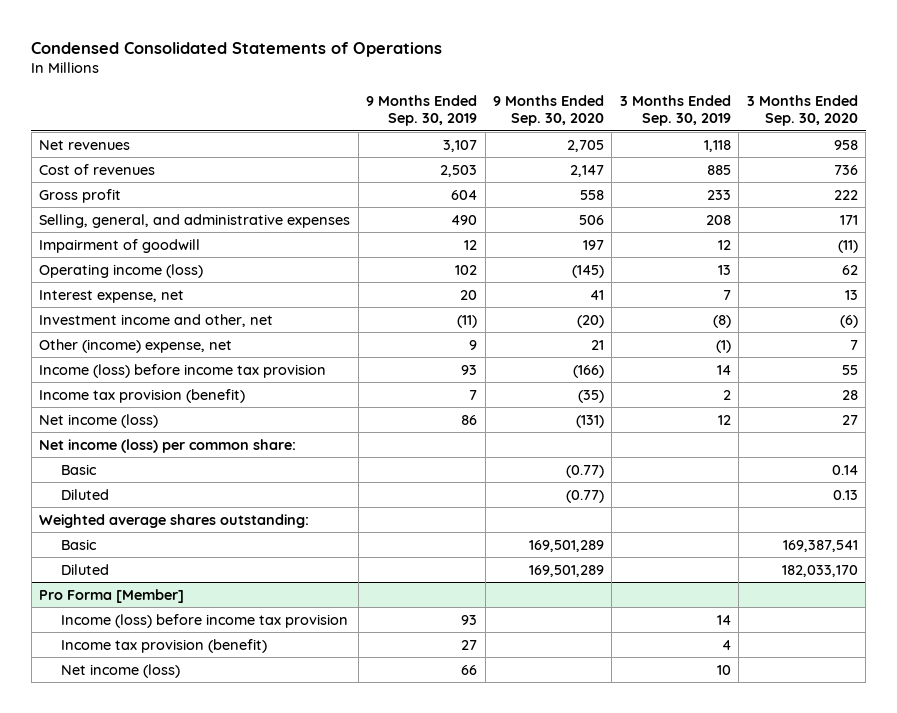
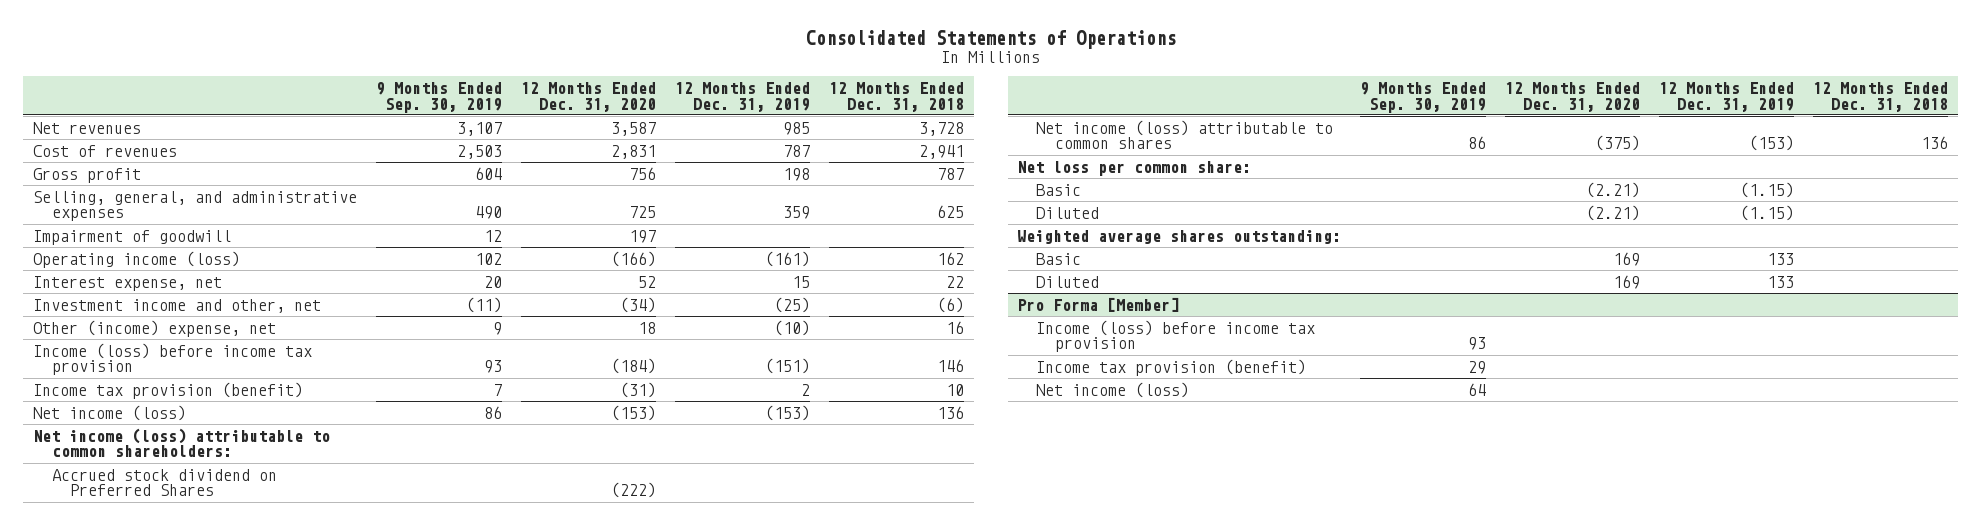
- Condensed Consolidated Statements of Operations
+ Consolidated Statements of Operations
- | 9 Months Ended Sep. 30, 2019 | 9 Months Ended Sep. 30, 2020 | 3 Months Ended Sep. 30, 2019 | 3 Months Ended Sep. 30, 2020
+ | 9 Months Ended Sep. 30, 2019 | 12 Months Ended Dec. 31, 2020 | 12 Months Ended Dec. 31, 2019 | 12 Months Ended Dec. 31, 2018
- Net income (loss) per common share:
+ Net income (loss) attributable to common shareholders:
+ Accrued stock dividend on Preferred Shares | | (222) | |
+ Net income (loss) attributable to common shares | 86 | (375) | (153) | 136
+ Net loss per common share:
@ Pro Forma [Member]
- Income tax provision (benefit) | 27 | | 4 |
- Net income (loss) | 66 | | 10 |
+ Income tax provision (benefit) | 29 | | |
+ Net income (loss) | 64 | | |

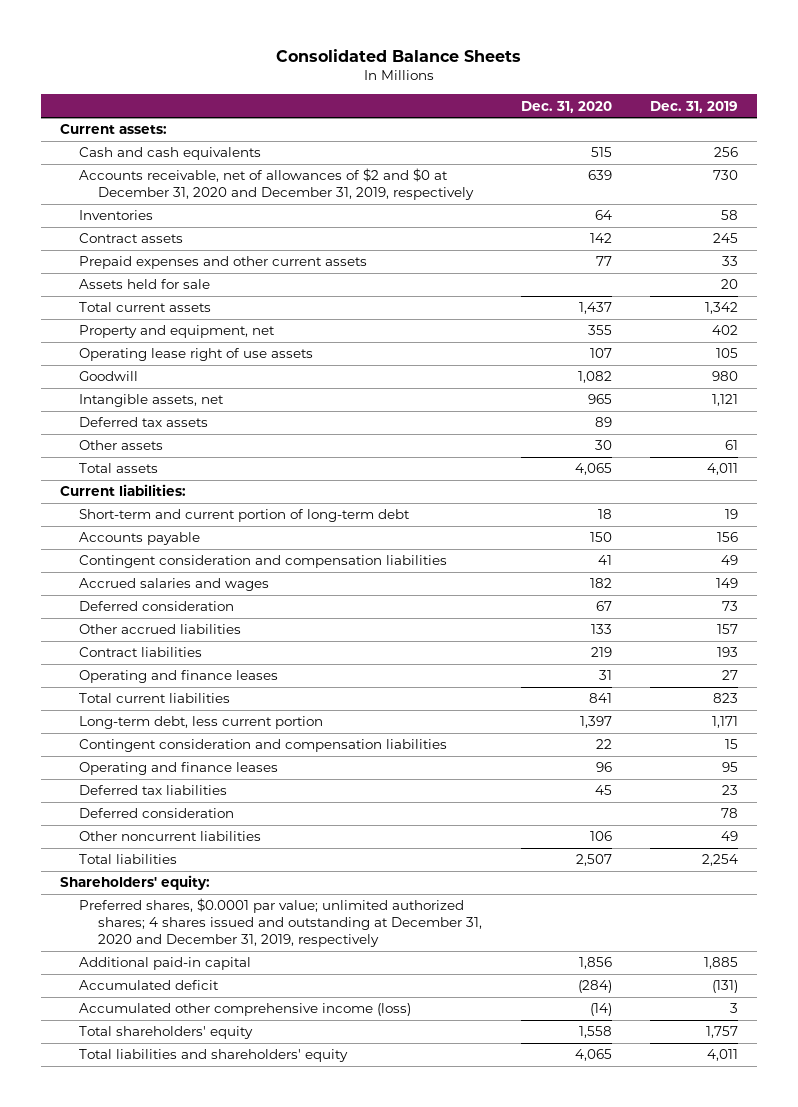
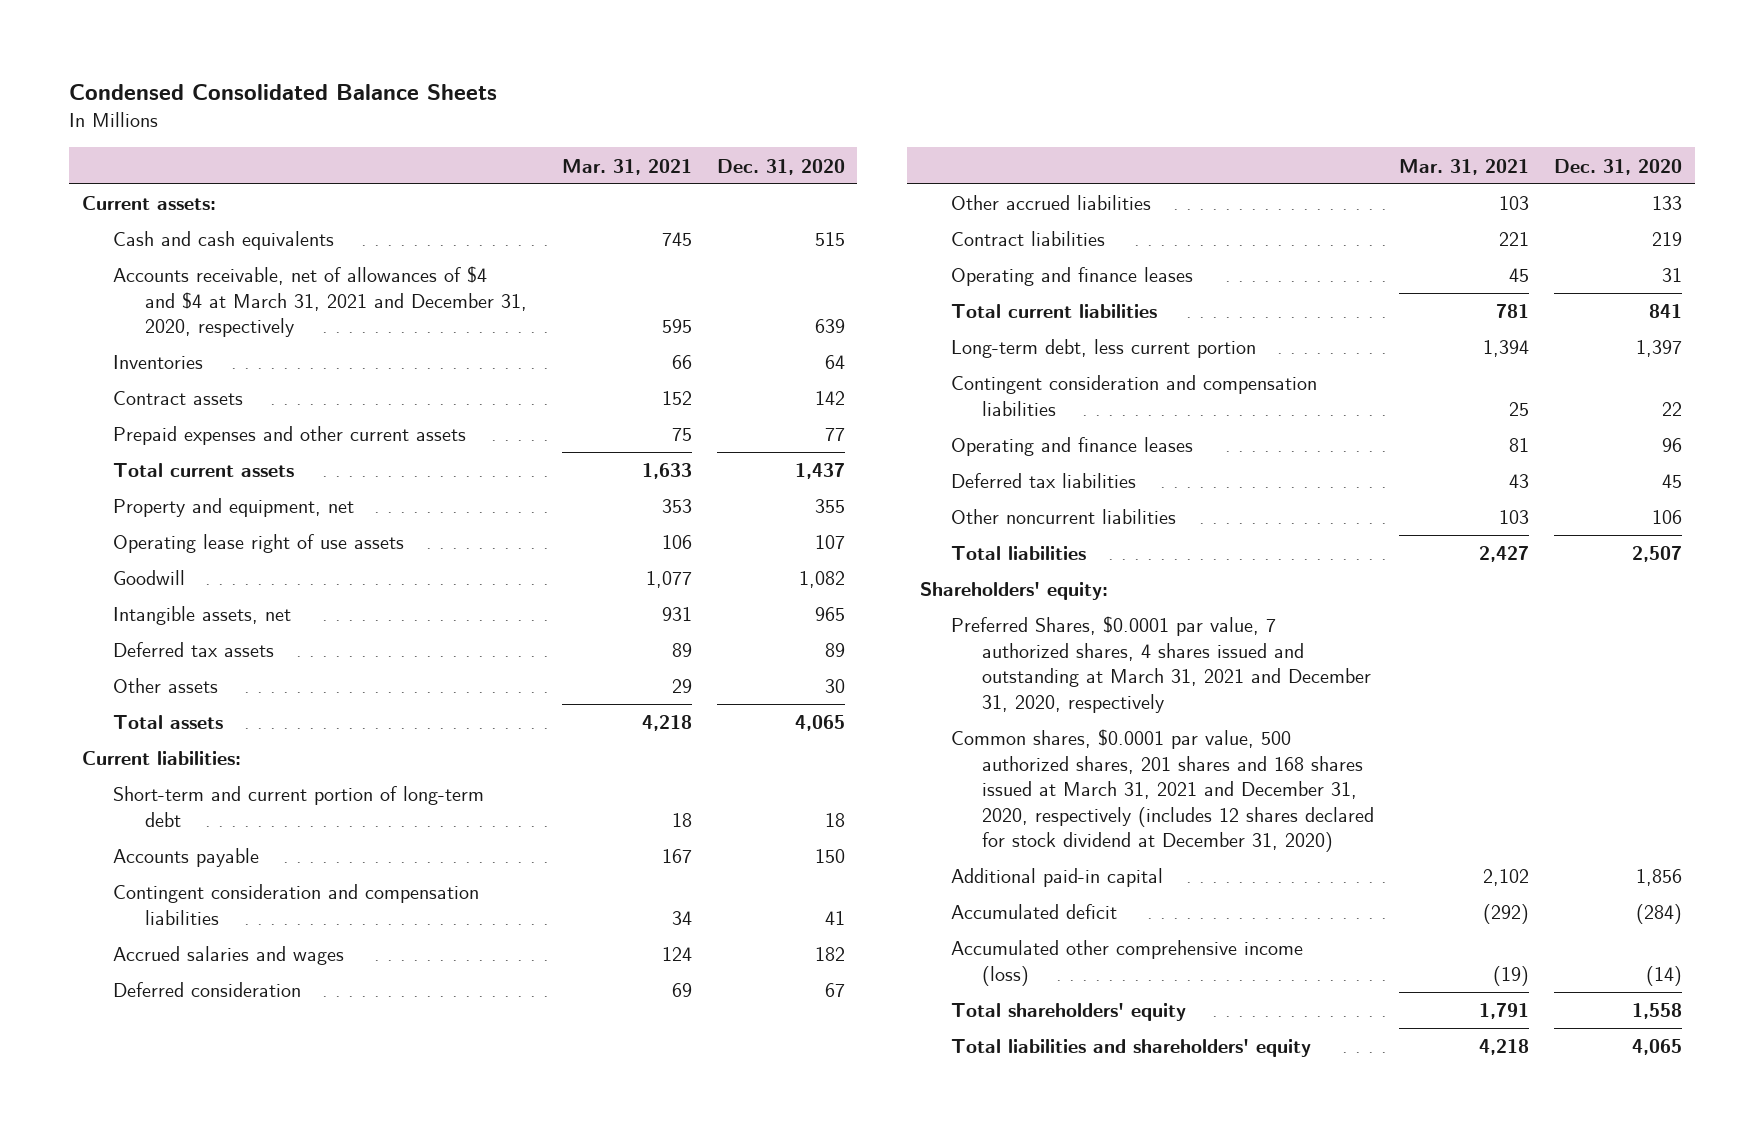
- Consolidated Balance Sheets
+ Condensed Consolidated Balance Sheets
- | Dec. 31, 2020 | Dec. 31, 2019
+ | Mar. 31, 2021 | Dec. 31, 2020
- Accounts receivable, net of allowances of $2 and $0 at December 31, 2020 and December 31, 2019, respectively | 639 | 730
+ Accounts receivable, net of allowances of $4 and $4 at March 31, 2021 and December 31, 2020, respectively | 595 | 639
- Assets held for sale | | 20
- Deferred consideration | | 78
- Preferred shares, $0.0001 par value; unlimited authorized shares; 4 shares issued and outstanding at December 31, 2020 and December 31, 2019, respectively
+ Preferred Shares, $0.0001 par value, 7 authorized shares, 4 shares issued and outstanding at March 31, 2021 and December 31, 2020, respectively
+ Common shares, $0.0001 par value, 500 authorized shares, 201 shares and 168 shares issued at March 31, 2021 and December 31, 2020, respectively (includes 12 shares declared for stock dividend at December 31, 2020)

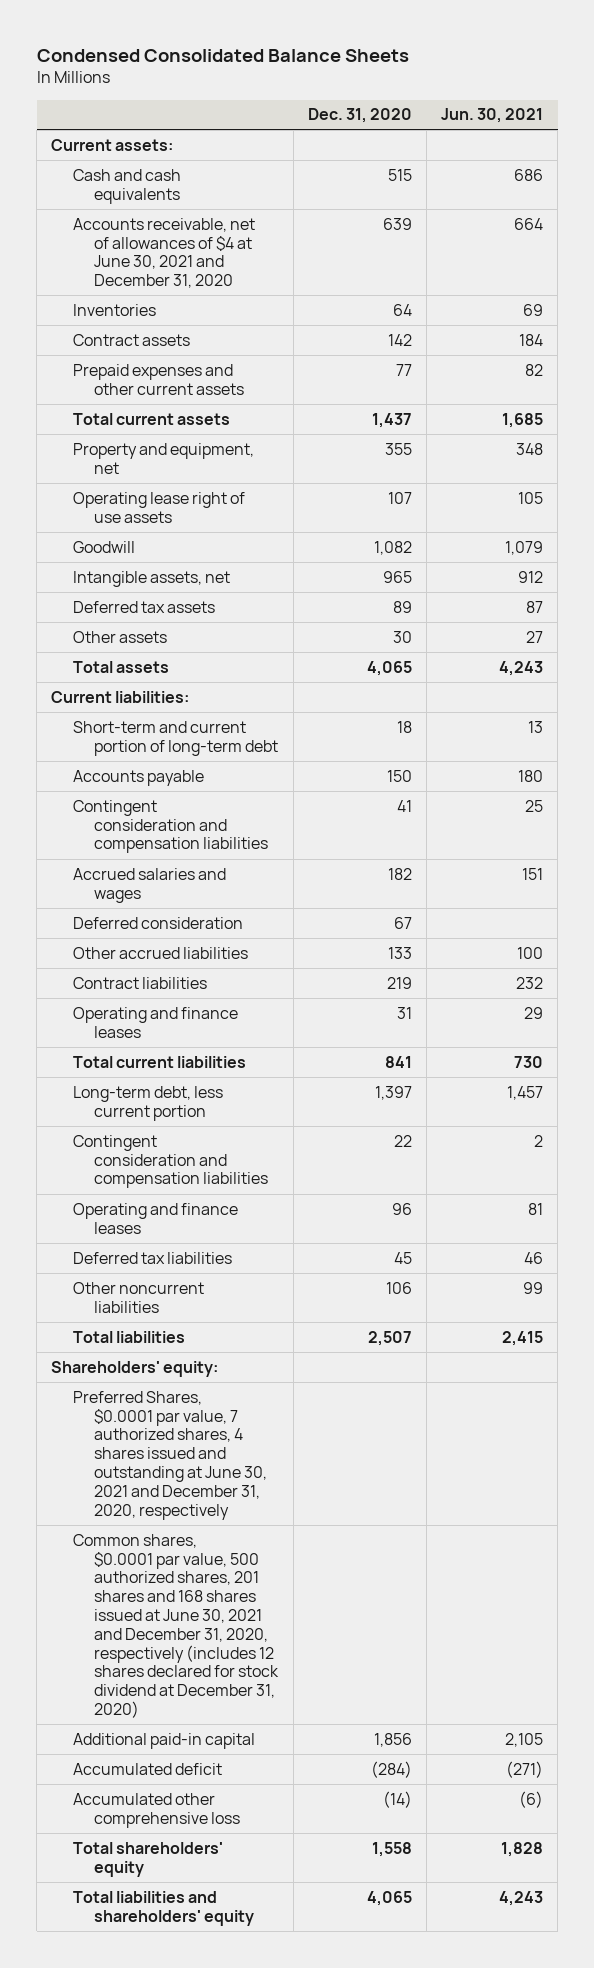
- | Mar. 31, 2021 | Dec. 31, 2020
+ | Dec. 31, 2020 | Jun. 30, 2021
- Accounts receivable, net of allowances of $4 and $4 at March 31, 2021 and December 31, 2020, respectively | 595 | 639
+ Accounts receivable, net of allowances of $4 at June 30, 2021 and December 31, 2020 | 639 | 664
- Preferred Shares, $0.0001 par value, 7 authorized shares, 4 shares issued and outstanding at March 31, 2021 and December 31, 2020, respectively
- Common shares, $0.0001 par value, 500 authorized shares, 201 shares and 168 shares issued at March 31, 2021 and December 31, 2020, respectively (includes 12 shares declared for stock dividend at December 31, 2020)
+ Preferred Shares, $0.0001 par value, 7 authorized shares, 4 shares issued and outstanding at June 30, 2021 and December 31, 2020, respectively
+ Common shares, $0.0001 par value, 500 authorized shares, 201 shares and 168 shares issued at June 30, 2021 and December 31, 2020, respectively (includes 12 shares declared for stock dividend at December 31, 2020)
- Accumulated other comprehensive income (loss) | (19) | (14)
+ Accumulated other comprehensive loss | (14) | (6)

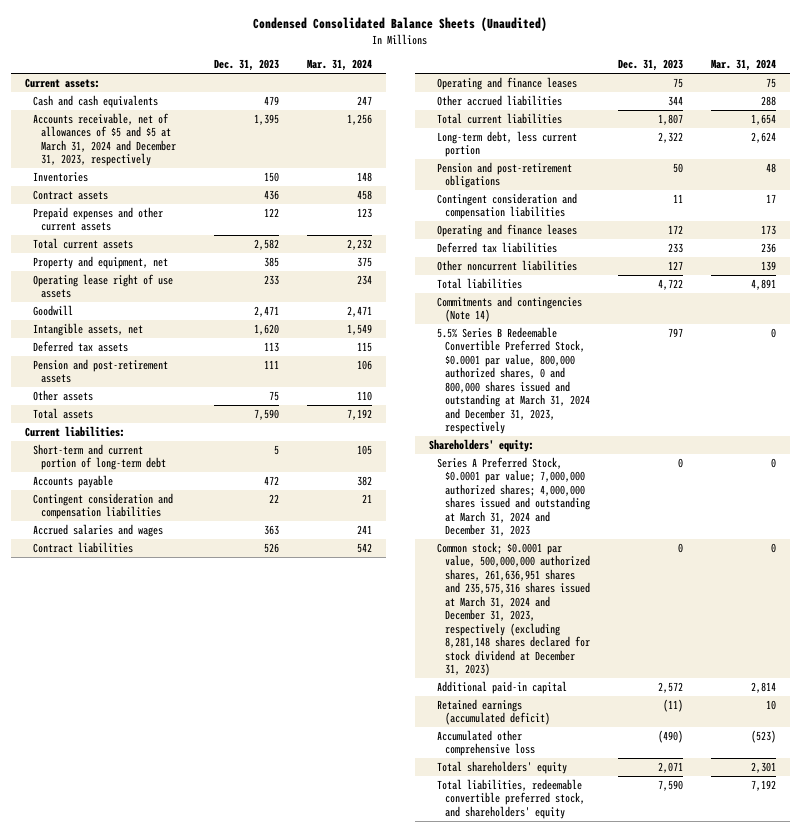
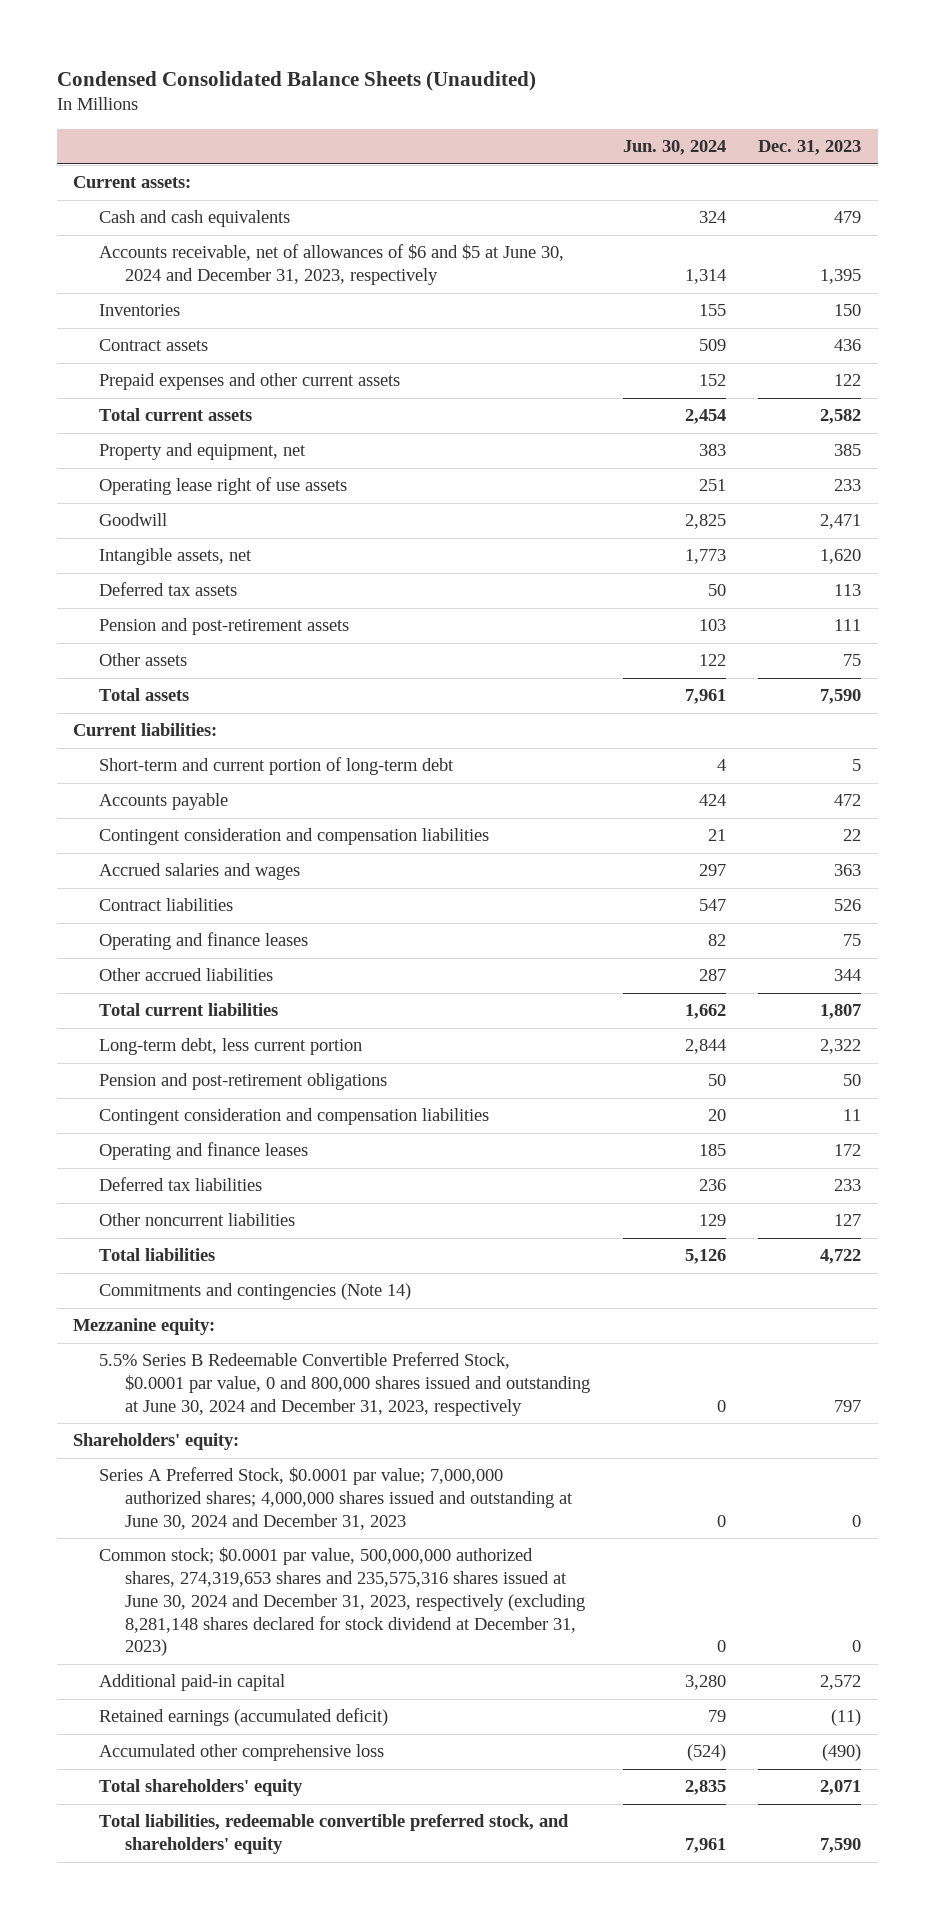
- | Dec. 31, 2023 | Mar. 31, 2024
+ | Jun. 30, 2024 | Dec. 31, 2023
- Accounts receivable, net of allowances of $5 and $5 at March 31, 2024 and December 31, 2023, respectively | 1,395 | 1,256
+ Accounts receivable, net of allowances of $6 and $5 at June 30, 2024 and December 31, 2023, respectively | 1,314 | 1,395
- 5.5% Series B Redeemable Convertible Preferred Stock, $0.0001 par value, 800,000 authorized shares, 0 and 800,000 shares issued and outstanding at March 31, 2024 and December 31, 2023, respectively | 797 | 0
+ Mezzanine equity:
+ 5.5% Series B Redeemable Convertible Preferred Stock, $0.0001 par value, 0 and 800,000 shares issued and outstanding at June 30, 2024 and December 31, 2023, respectively | 0 | 797
- Series A Preferred Stock, $0.0001 par value; 7,000,000 authorized shares; 4,000,000 shares issued and outstanding at March 31, 2024 and December 31, 2023 | 0 | 0
- Common stock; $0.0001 par value, 500,000,000 authorized shares, 261,636,951 shares and 235,575,316 shares issued at March 31, 2024 and December 31, 2023, respectively (excluding 8,281,148 shares declared for stock dividend at December 31, 2023) | 0 | 0
+ Series A Preferred Stock, $0.0001 par value; 7,000,000 authorized shares; 4,000,000 shares issued and outstanding at June 30, 2024 and December 31, 2023 | 0 | 0
+ Common stock; $0.0001 par value, 500,000,000 authorized shares, 274,319,653 shares and 235,575,316 shares issued at June 30, 2024 and December 31, 2023, respectively (excluding 8,281,148 shares declared for stock dividend at December 31, 2023) | 0 | 0

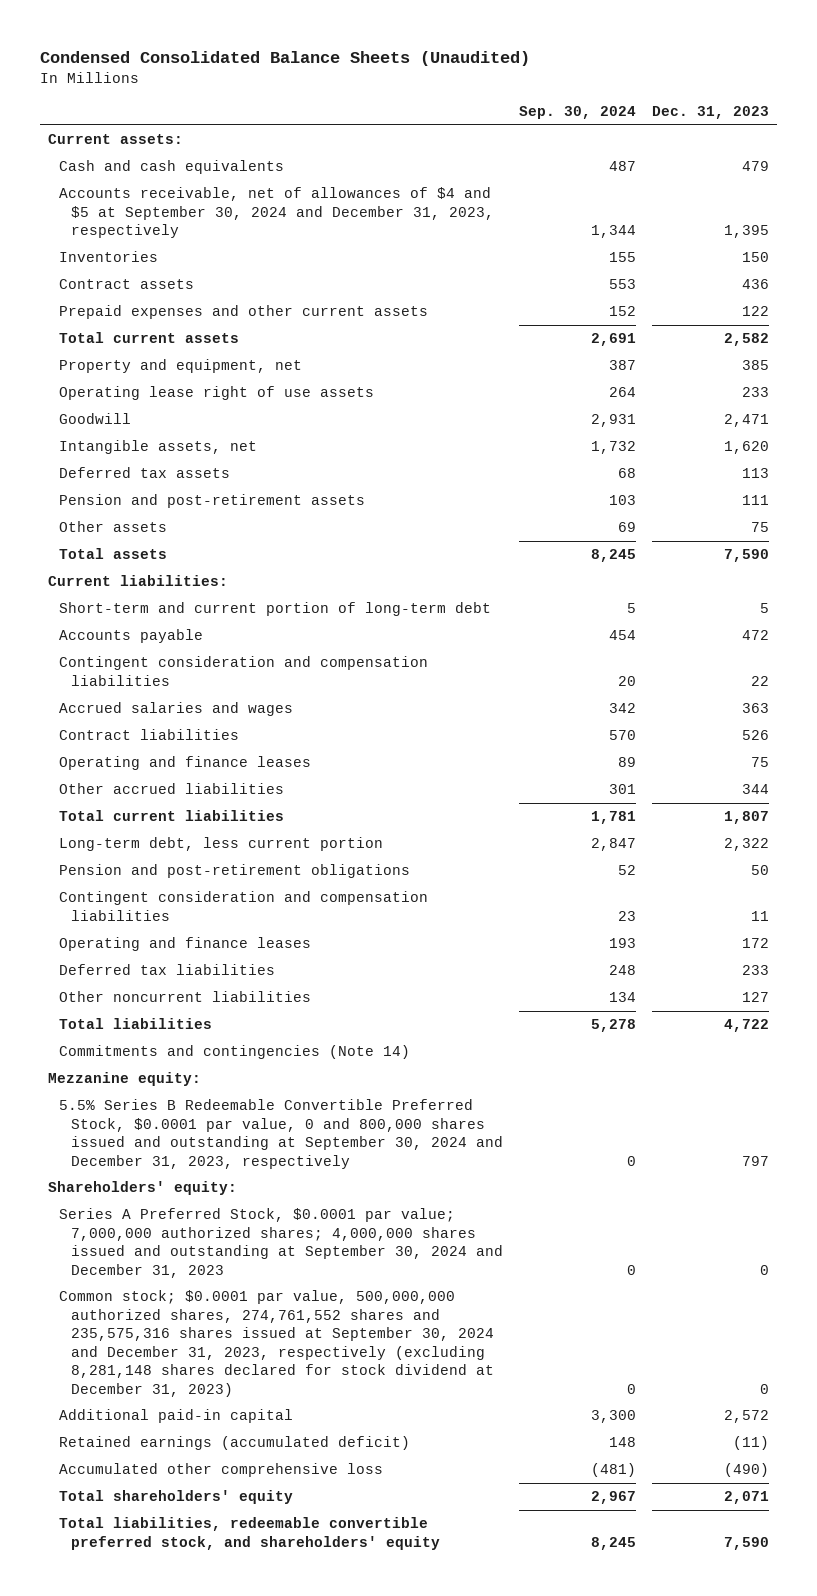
- | Jun. 30, 2024 | Dec. 31, 2023
+ | Sep. 30, 2024 | Dec. 31, 2023
- Accounts receivable, net of allowances of $6 and $5 at June 30, 2024 and December 31, 2023, respectively | 1,314 | 1,395
+ Accounts receivable, net of allowances of $4 and $5 at September 30, 2024 and December 31, 2023, respectively | 1,344 | 1,395
- 5.5% Series B Redeemable Convertible Preferred Stock, $0.0001 par value, 0 and 800,000 shares issued and outstanding at June 30, 2024 and December 31, 2023, respectively | 0 | 797
+ 5.5% Series B Redeemable Convertible Preferred Stock, $0.0001 par value, 0 and 800,000 shares issued and outstanding at September 30, 2024 and December 31, 2023, respectively | 0 | 797
- Series A Preferred Stock, $0.0001 par value; 7,000,000 authorized shares; 4,000,000 shares issued and outstanding at June 30, 2024 and December 31, 2023 | 0 | 0
- Common stock; $0.0001 par value, 500,000,000 authorized shares, 274,319,653 shares and 235,575,316 shares issued at June 30, 2024 and December 31, 2023, respectively (excluding 8,281,148 shares declared for stock dividend at December 31, 2023) | 0 | 0
+ Series A Preferred Stock, $0.0001 par value; 7,000,000 authorized shares; 4,000,000 shares issued and outstanding at September 30, 2024 and December 31, 2023 | 0 | 0
+ Common stock; $0.0001 par value, 500,000,000 authorized shares, 274,761,552 shares and 235,575,316 shares issued at September 30, 2024 and December 31, 2023, respectively (excluding 8,281,148 shares declared for stock dividend at December 31, 2023) | 0 | 0

